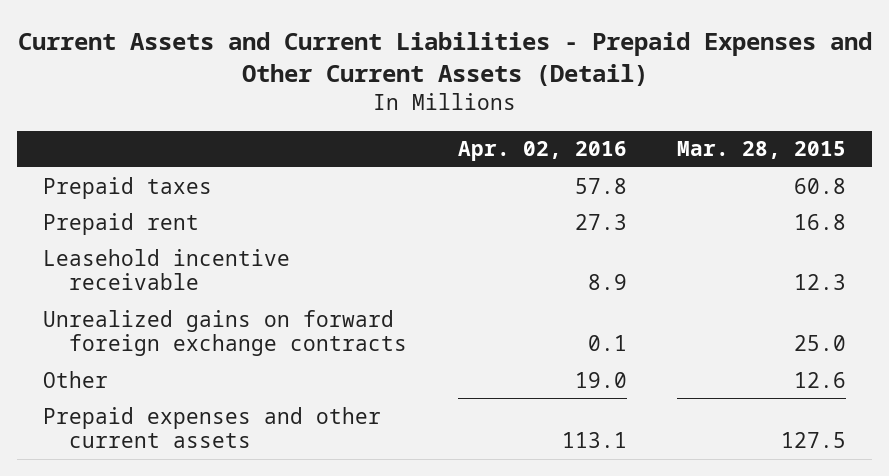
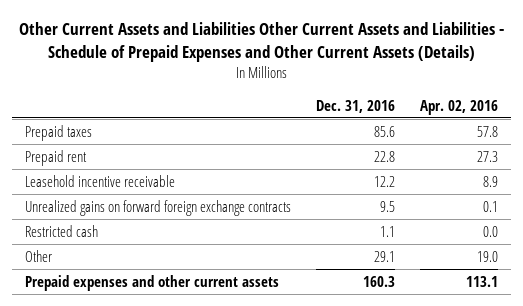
- Current Assets and Current Liabilities - Prepaid Expenses and Other Current Assets (Detail)
+ Other Current Assets and Liabilities Other Current Assets and Liabilities - Schedule of Prepaid Expenses and Other Current Assets (Details)
- | Apr. 02, 2016 | Mar. 28, 2015
+ | Dec. 31, 2016 | Apr. 02, 2016
+ Restricted cash | 1.1 | 0.0

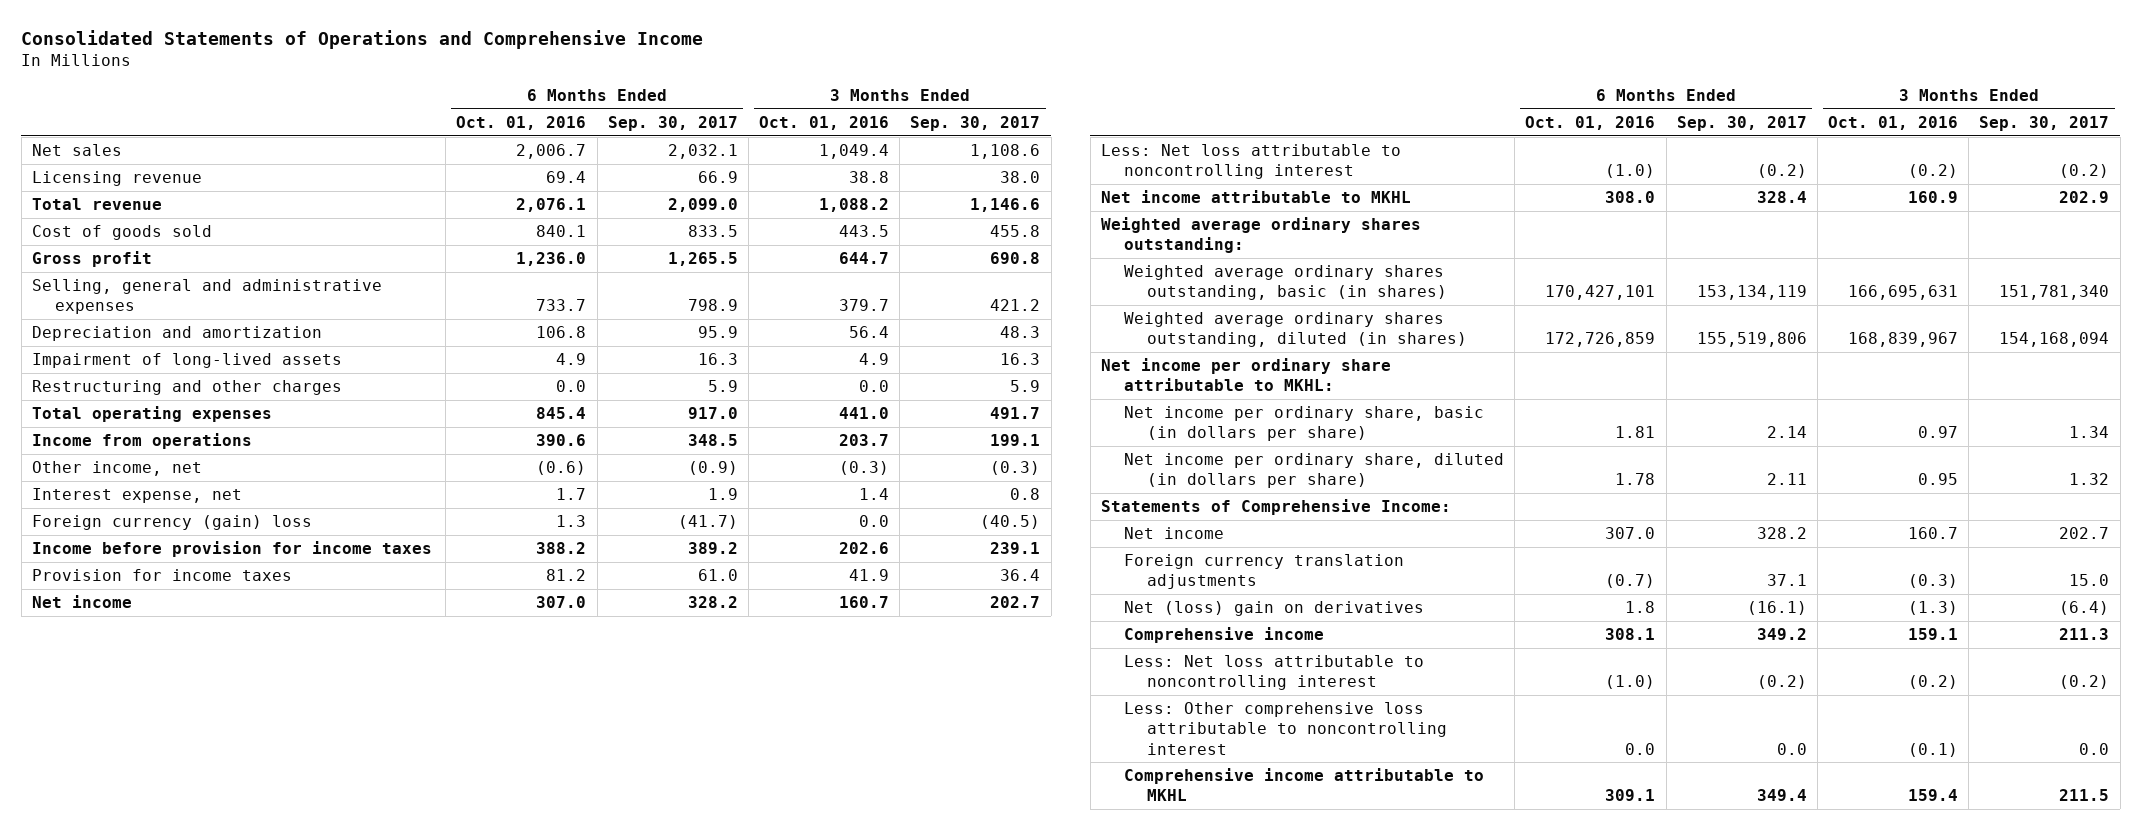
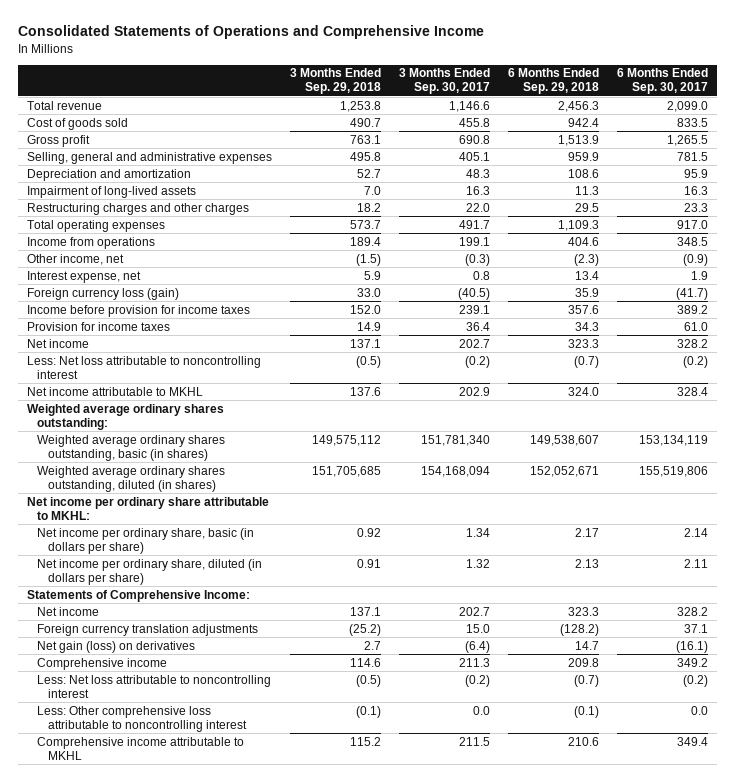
- | 6 Months Ended Oct. 01, 2016 | 6 Months Ended Sep. 30, 2017 | 3 Months Ended Oct. 01, 2016 | 3 Months Ended Sep. 30, 2017
+ | 3 Months Ended Sep. 29, 2018 | 3 Months Ended Sep. 30, 2017 | 6 Months Ended Sep. 29, 2018 | 6 Months Ended Sep. 30, 2017
- Net sales | 2,006.7 | 2,032.1 | 1,049.4 | 1,108.6
- Licensing revenue | 69.4 | 66.9 | 38.8 | 38.0
- Selling, general and administrative expenses | 733.7 | 798.9 | 379.7 | 421.2
+ Selling, general and administrative expenses | 495.8 | 405.1 | 959.9 | 781.5
- Restructuring and other charges | 0.0 | 5.9 | 0.0 | 5.9
+ Restructuring charges and other charges | 18.2 | 22.0 | 29.5 | 23.3
- Foreign currency (gain) loss | 1.3 | (41.7) | 0.0 | (40.5)
+ Foreign currency loss (gain) | 33.0 | (40.5) | 35.9 | (41.7)
- Net (loss) gain on derivatives | 1.8 | (16.1) | (1.3) | (6.4)
+ Net gain (loss) on derivatives | 2.7 | (6.4) | 14.7 | (16.1)

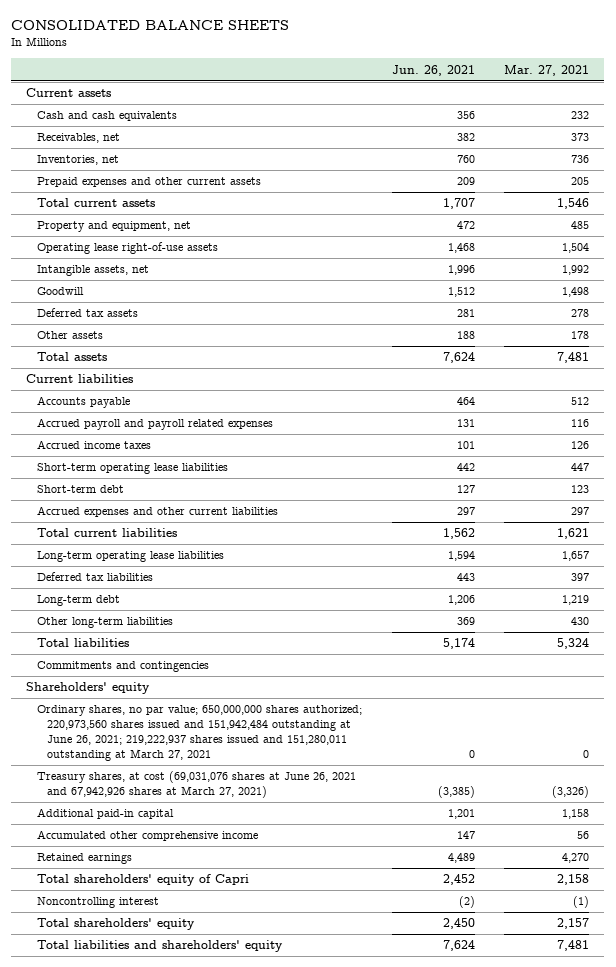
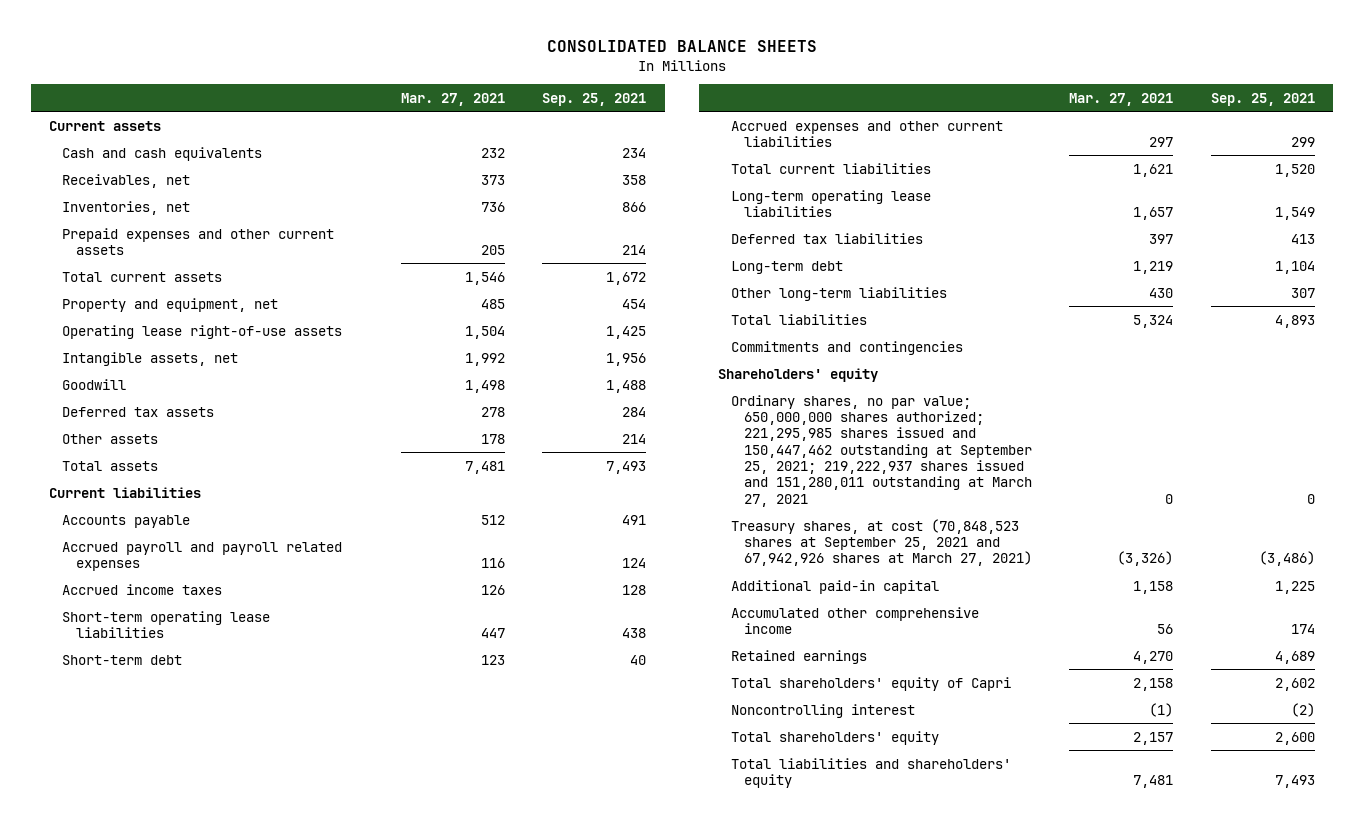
- | Jun. 26, 2021 | Mar. 27, 2021
+ | Mar. 27, 2021 | Sep. 25, 2021
- Ordinary shares, no par value; 650,000,000 shares authorized; 220,973,560 shares issued and 151,942,484 outstanding at June 26, 2021; 219,222,937 shares issued and 151,280,011 outstanding at March 27, 2021 | 0 | 0
- Treasury shares, at cost (69,031,076 shares at June 26, 2021 and 67,942,926 shares at March 27, 2021) | (3,385) | (3,326)
+ Ordinary shares, no par value; 650,000,000 shares authorized; 221,295,985 shares issued and 150,447,462 outstanding at September 25, 2021; 219,222,937 shares issued and 151,280,011 outstanding at March 27, 2021 | 0 | 0
+ Treasury shares, at cost (70,848,523 shares at September 25, 2021 and 67,942,926 shares at March 27, 2021) | (3,326) | (3,486)

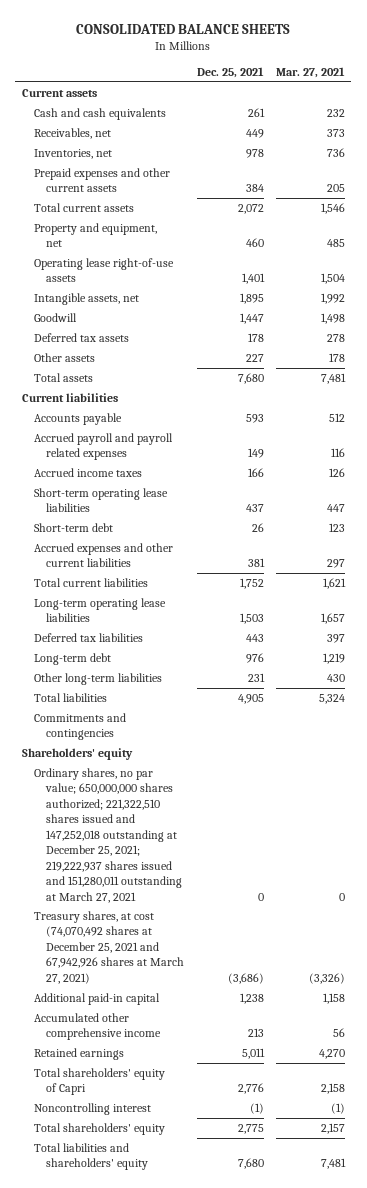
- | Mar. 27, 2021 | Sep. 25, 2021
+ | Dec. 25, 2021 | Mar. 27, 2021
- Ordinary shares, no par value; 650,000,000 shares authorized; 221,295,985 shares issued and 150,447,462 outstanding at September 25, 2021; 219,222,937 shares issued and 151,280,011 outstanding at March 27, 2021 | 0 | 0
- Treasury shares, at cost (70,848,523 shares at September 25, 2021 and 67,942,926 shares at March 27, 2021) | (3,326) | (3,486)
+ Ordinary shares, no par value; 650,000,000 shares authorized; 221,322,510 shares issued and 147,252,018 outstanding at December 25, 2021; 219,222,937 shares issued and 151,280,011 outstanding at March 27, 2021 | 0 | 0
+ Treasury shares, at cost (74,070,492 shares at December 25, 2021 and 67,942,926 shares at March 27, 2021) | (3,686) | (3,326)

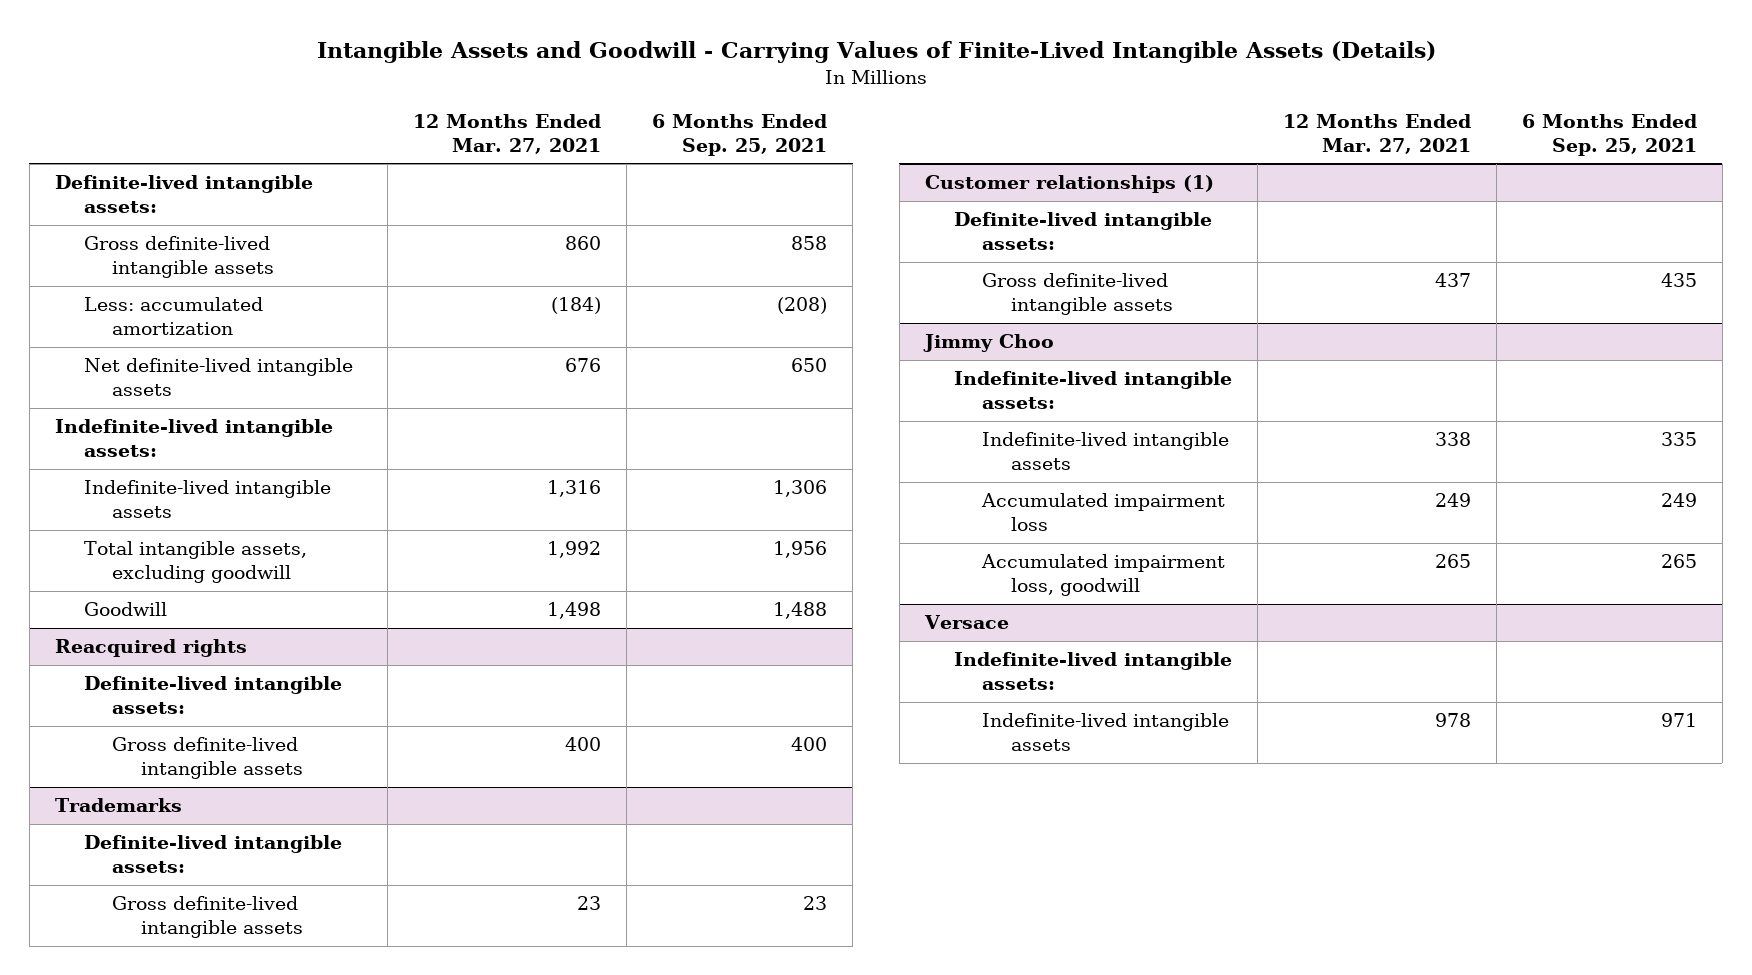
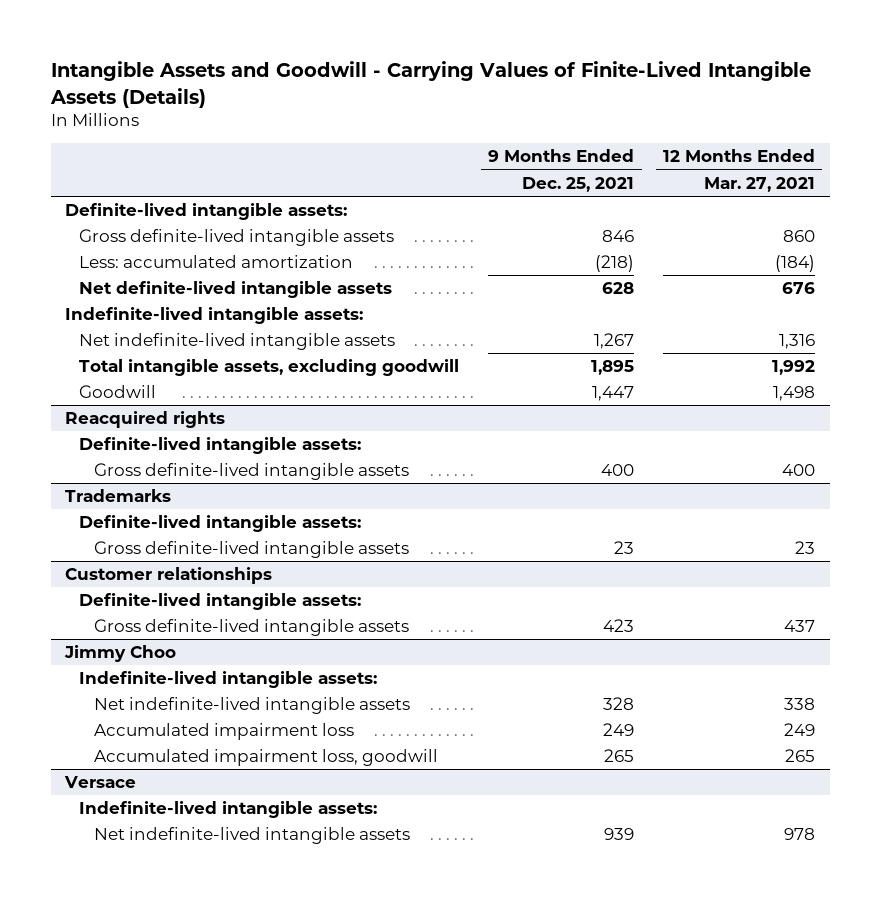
- | 12 Months Ended Mar. 27, 2021 | 6 Months Ended Sep. 25, 2021
+ | 9 Months Ended Dec. 25, 2021 | 12 Months Ended Mar. 27, 2021
- Indefinite-lived intangible assets | 1,316 | 1,306
+ Net indefinite-lived intangible assets | 1,267 | 1,316
- Customer relationships (1)
+ Customer relationships
@ Jimmy Choo
- Indefinite-lived intangible assets | 338 | 335
+ Net indefinite-lived intangible assets | 328 | 338
@ Versace
- Indefinite-lived intangible assets | 978 | 971
+ Net indefinite-lived intangible assets | 939 | 978

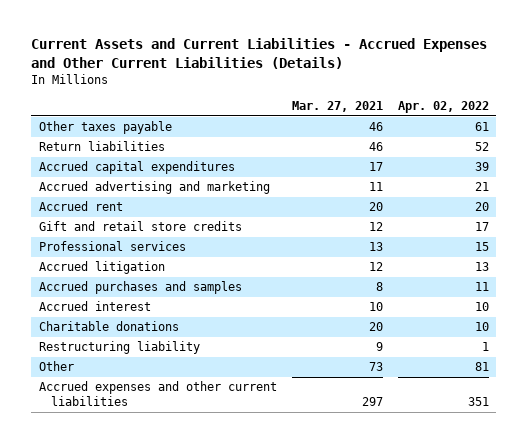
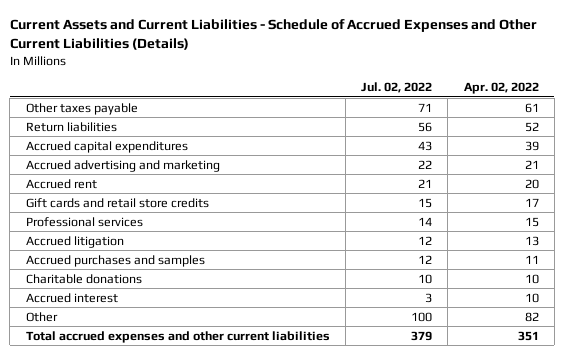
- Current Assets and Current Liabilities - Accrued Expenses and Other Current Liabilities (Details)
+ Current Assets and Current Liabilities - Schedule of Accrued Expenses and Other Current Liabilities (Details)
- | Mar. 27, 2021 | Apr. 02, 2022
+ | Jul. 02, 2022 | Apr. 02, 2022
- Gift and retail store credits | 12 | 17
+ Gift cards and retail store credits | 15 | 17
- Restructuring liability | 9 | 1
- Other | 73 | 81
- Accrued expenses and other current liabilities | 297 | 351
moved down: Accrued interest | 3 | 10
+ Other | 100 | 82
+ Total accrued expenses and other current liabilities | 379 | 351

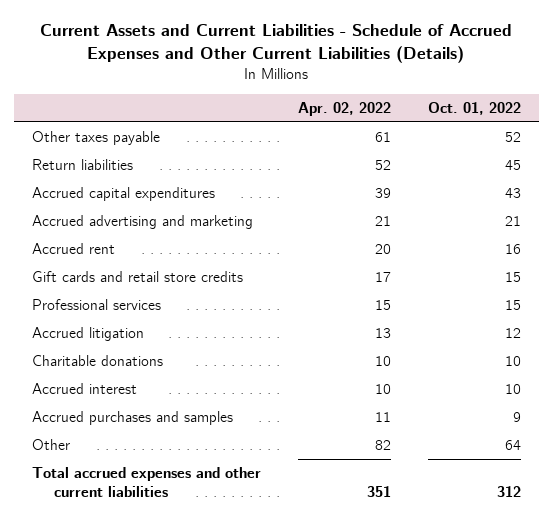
- | Jul. 02, 2022 | Apr. 02, 2022
+ | Apr. 02, 2022 | Oct. 01, 2022
moved down: Accrued purchases and samples | 11 | 9

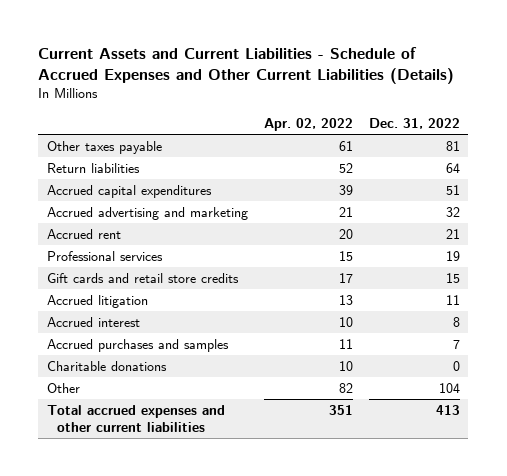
- | Apr. 02, 2022 | Oct. 01, 2022
+ | Apr. 02, 2022 | Dec. 31, 2022
moved down: Gift cards and retail store credits | 17 | 15
moved down: Charitable donations | 10 | 0

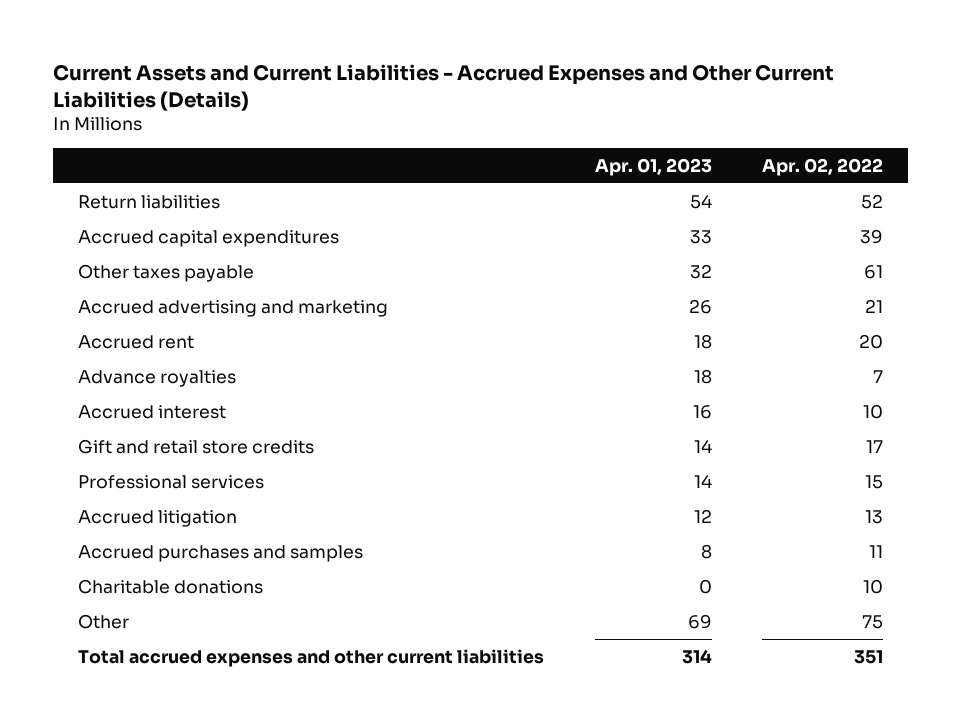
- Current Assets and Current Liabilities - Schedule of Accrued Expenses and Other Current Liabilities (Details)
+ Current Assets and Current Liabilities - Accrued Expenses and Other Current Liabilities (Details)
- | Apr. 02, 2022 | Dec. 31, 2022
+ | Apr. 01, 2023 | Apr. 02, 2022
moved down: Other taxes payable | 32 | 61
+ Advance royalties | 18 | 7
moved up: Accrued interest | 16 | 10
+ Gift and retail store credits | 14 | 17
- Gift cards and retail store credits | 17 | 15
- Other | 82 | 104
+ Other | 69 | 75

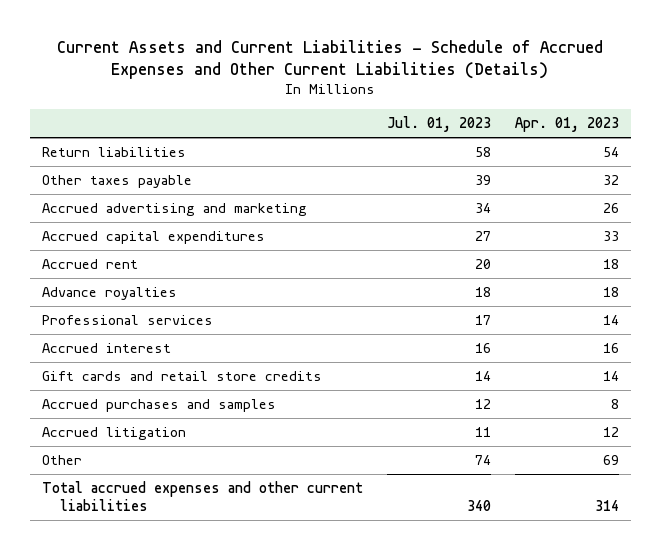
- Current Assets and Current Liabilities - Accrued Expenses and Other Current Liabilities (Details)
+ Current Assets and Current Liabilities - Schedule of Accrued Expenses and Other Current Liabilities (Details)
- | Apr. 01, 2023 | Apr. 02, 2022
+ | Jul. 01, 2023 | Apr. 01, 2023
moved down: Accrued capital expenditures | 27 | 33
- Gift and retail store credits | 14 | 17
moved down: Accrued interest | 16 | 16
+ Gift cards and retail store credits | 14 | 14
- Charitable donations | 0 | 10
moved down: Accrued litigation | 11 | 12

